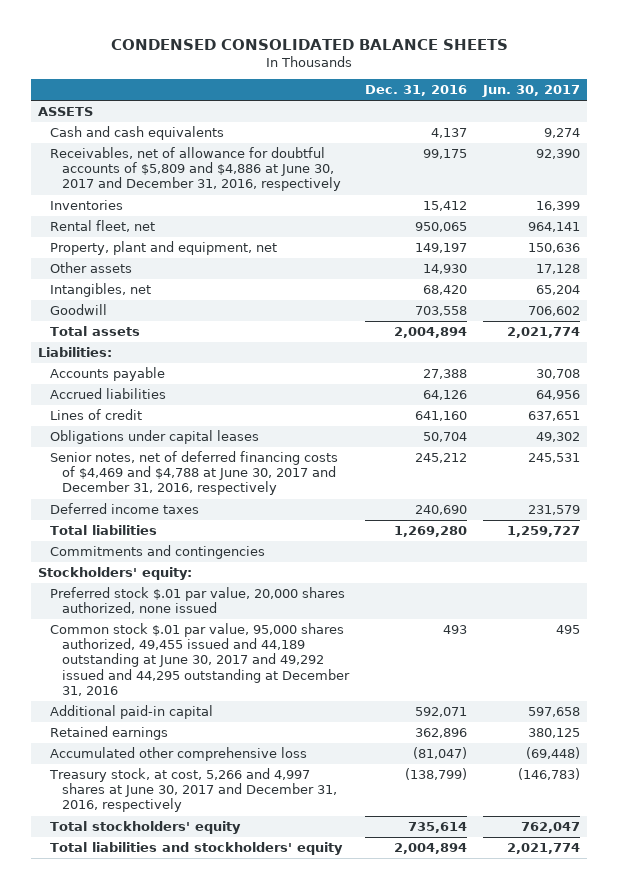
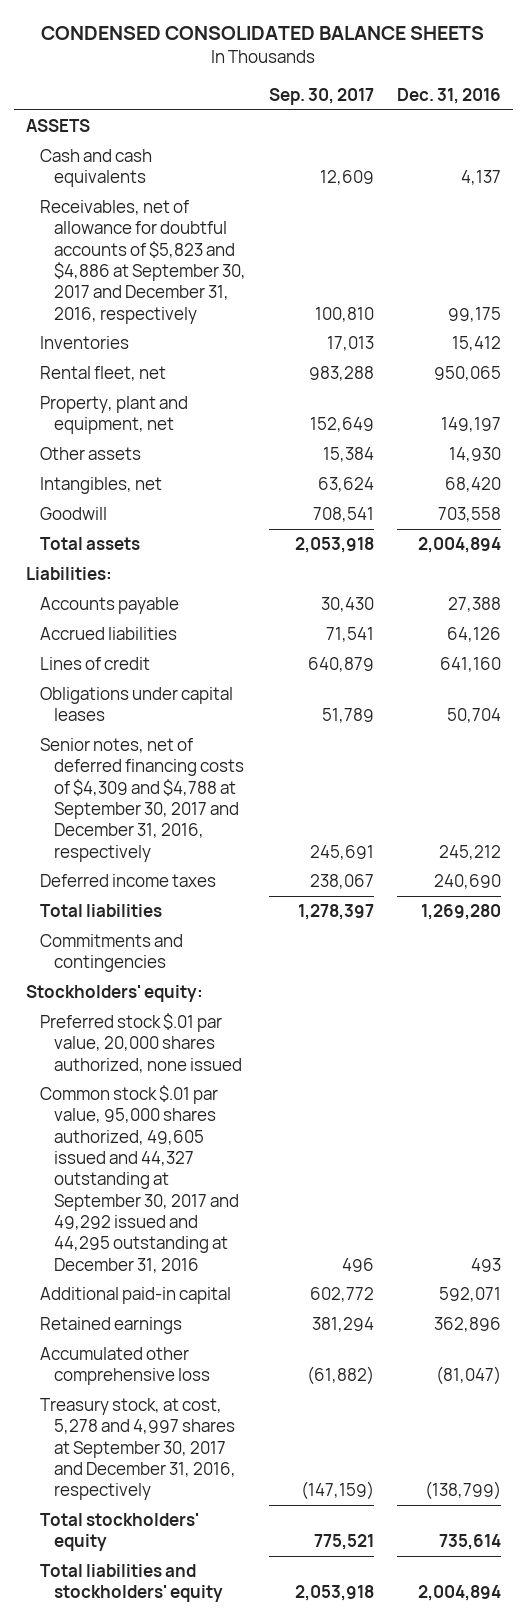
- | Dec. 31, 2016 | Jun. 30, 2017
+ | Sep. 30, 2017 | Dec. 31, 2016
- Receivables, net of allowance for doubtful accounts of $5,809 and $4,886 at June 30, 2017 and December 31, 2016, respectively | 99,175 | 92,390
+ Receivables, net of allowance for doubtful accounts of $5,823 and $4,886 at September 30, 2017 and December 31, 2016, respectively | 100,810 | 99,175
- Senior notes, net of deferred financing costs of $4,469 and $4,788 at June 30, 2017 and December 31, 2016, respectively | 245,212 | 245,531
+ Senior notes, net of deferred financing costs of $4,309 and $4,788 at September 30, 2017 and December 31, 2016, respectively | 245,691 | 245,212
- Common stock $.01 par value, 95,000 shares authorized, 49,455 issued and 44,189 outstanding at June 30, 2017 and 49,292 issued and 44,295 outstanding at December 31, 2016 | 493 | 495
+ Common stock $.01 par value, 95,000 shares authorized, 49,605 issued and 44,327 outstanding at September 30, 2017 and 49,292 issued and 44,295 outstanding at December 31, 2016 | 496 | 493
- Treasury stock, at cost, 5,266 and 4,997 shares at June 30, 2017 and December 31, 2016, respectively | (138,799) | (146,783)
+ Treasury stock, at cost, 5,278 and 4,997 shares at September 30, 2017 and December 31, 2016, respectively | (147,159) | (138,799)

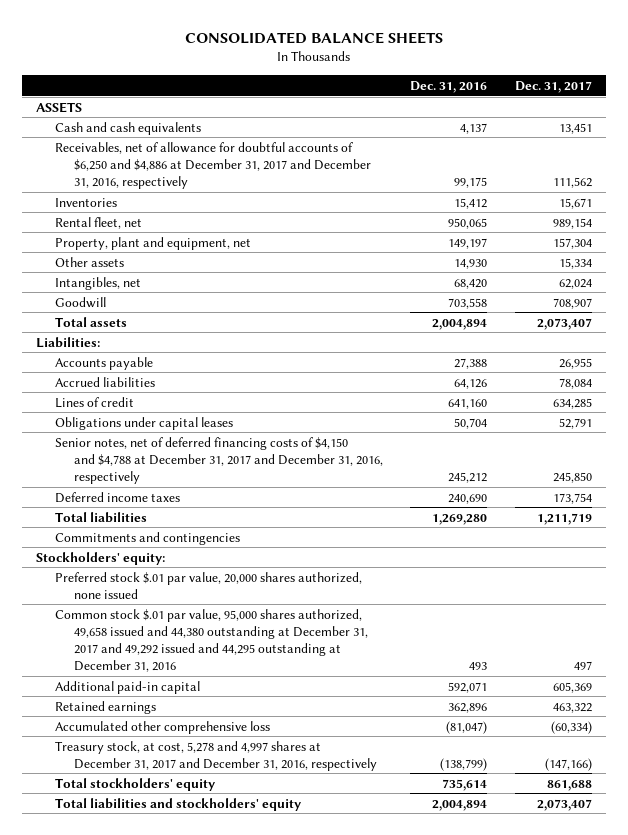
- CONDENSED CONSOLIDATED BALANCE SHEETS
+ CONSOLIDATED BALANCE SHEETS
- | Sep. 30, 2017 | Dec. 31, 2016
+ | Dec. 31, 2016 | Dec. 31, 2017
- Receivables, net of allowance for doubtful accounts of $5,823 and $4,886 at September 30, 2017 and December 31, 2016, respectively | 100,810 | 99,175
+ Receivables, net of allowance for doubtful accounts of $6,250 and $4,886 at December 31, 2017 and December 31, 2016, respectively | 99,175 | 111,562
- Senior notes, net of deferred financing costs of $4,309 and $4,788 at September 30, 2017 and December 31, 2016, respectively | 245,691 | 245,212
+ Senior notes, net of deferred financing costs of $4,150 and $4,788 at December 31, 2017 and December 31, 2016, respectively | 245,212 | 245,850
- Common stock $.01 par value, 95,000 shares authorized, 49,605 issued and 44,327 outstanding at September 30, 2017 and 49,292 issued and 44,295 outstanding at December 31, 2016 | 496 | 493
+ Common stock $.01 par value, 95,000 shares authorized, 49,658 issued and 44,380 outstanding at December 31, 2017 and 49,292 issued and 44,295 outstanding at December 31, 2016 | 493 | 497
- Treasury stock, at cost, 5,278 and 4,997 shares at September 30, 2017 and December 31, 2016, respectively | (147,159) | (138,799)
+ Treasury stock, at cost, 5,278 and 4,997 shares at December 31, 2017 and December 31, 2016, respectively | (138,799) | (147,166)

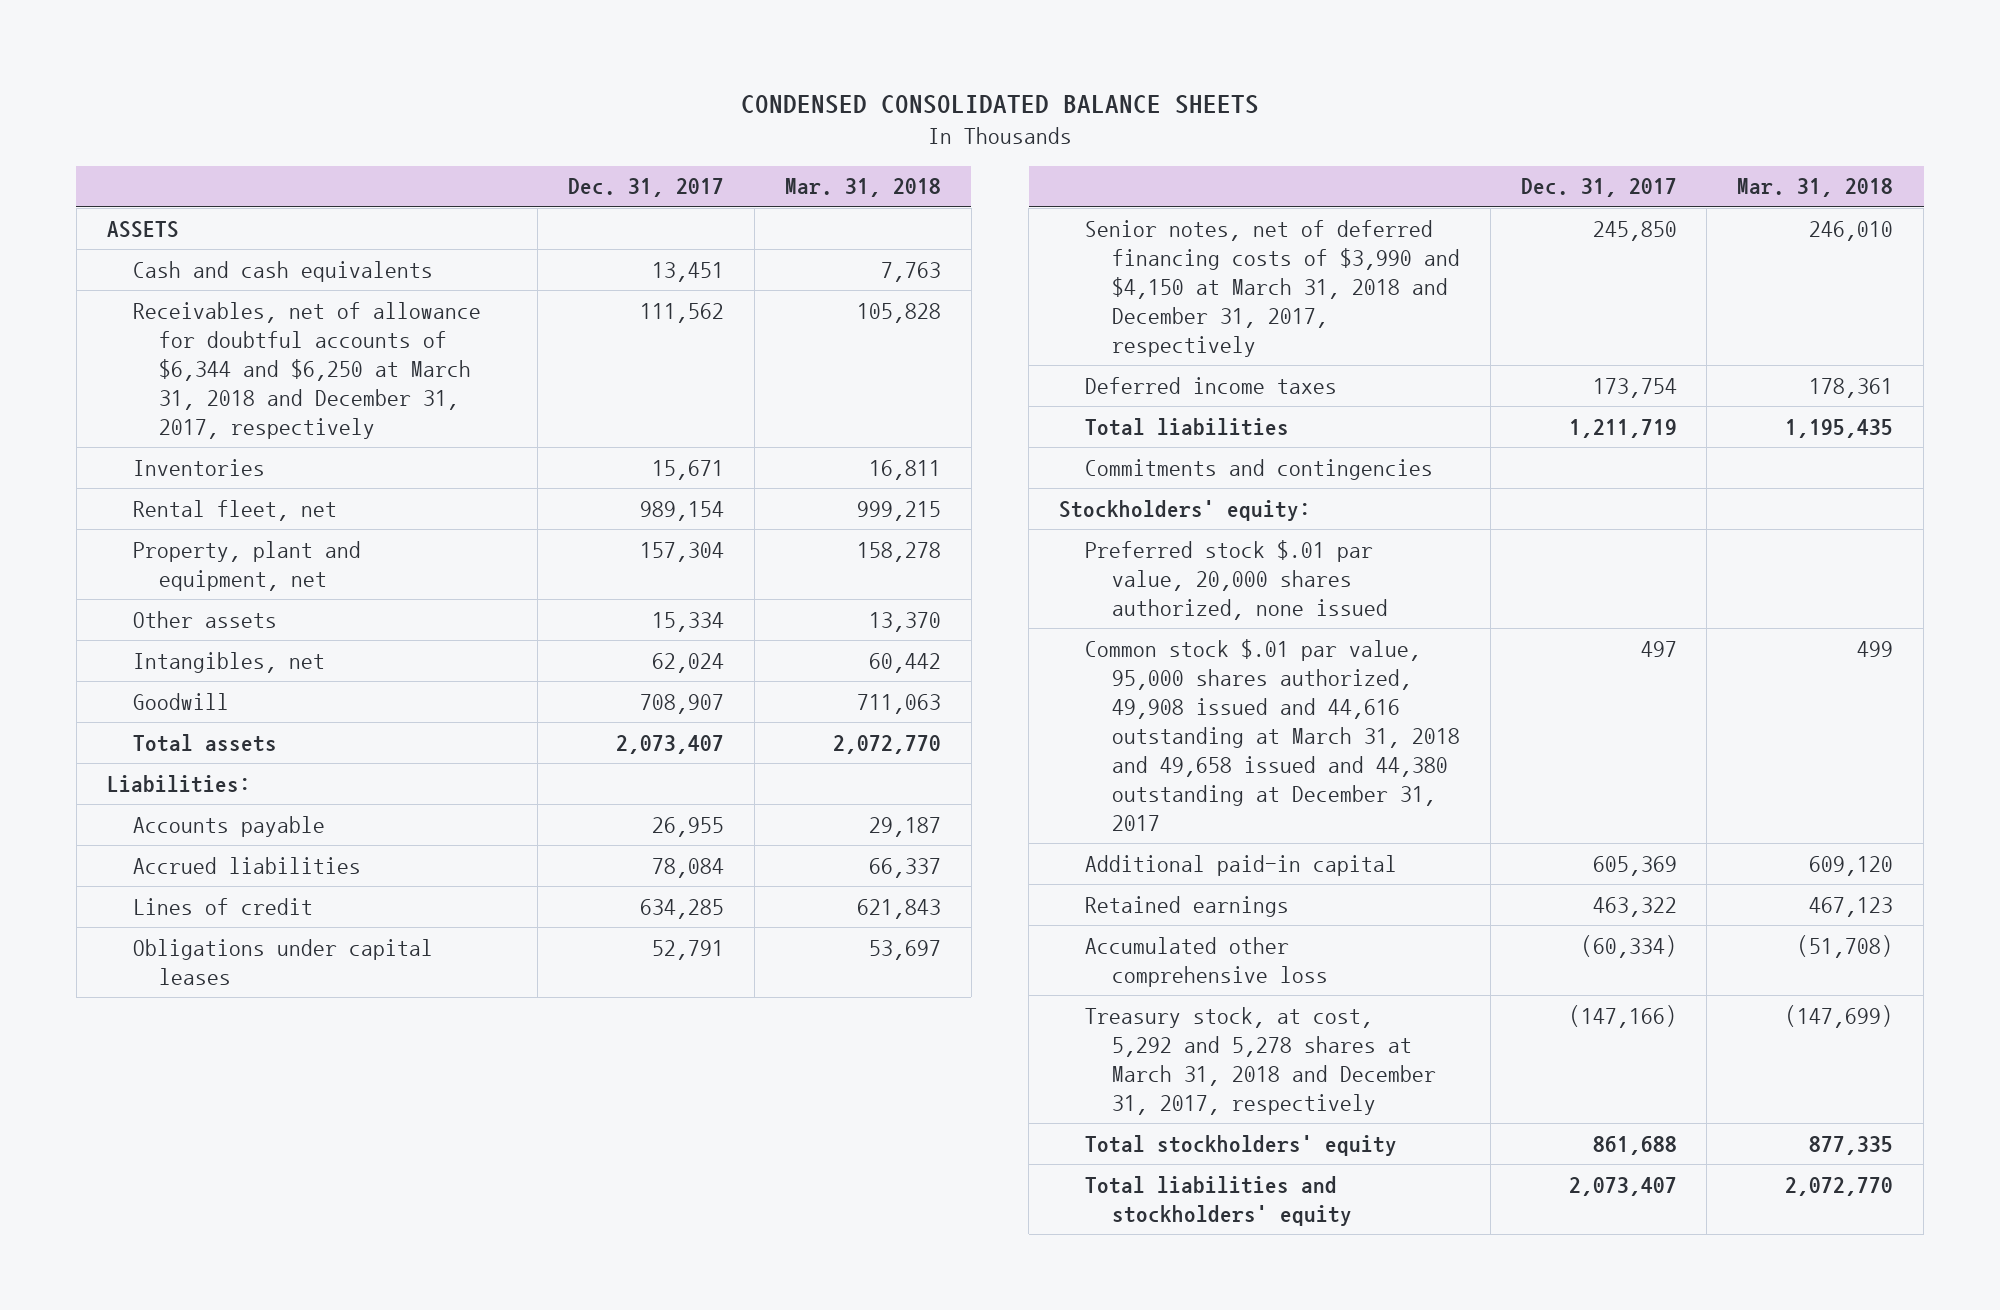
- CONSOLIDATED BALANCE SHEETS
+ CONDENSED CONSOLIDATED BALANCE SHEETS
- | Dec. 31, 2016 | Dec. 31, 2017
+ | Dec. 31, 2017 | Mar. 31, 2018
- Receivables, net of allowance for doubtful accounts of $6,250 and $4,886 at December 31, 2017 and December 31, 2016, respectively | 99,175 | 111,562
+ Receivables, net of allowance for doubtful accounts of $6,344 and $6,250 at March 31, 2018 and December 31, 2017, respectively | 111,562 | 105,828
- Senior notes, net of deferred financing costs of $4,150 and $4,788 at December 31, 2017 and December 31, 2016, respectively | 245,212 | 245,850
+ Senior notes, net of deferred financing costs of $3,990 and $4,150 at March 31, 2018 and December 31, 2017, respectively | 245,850 | 246,010
- Common stock $.01 par value, 95,000 shares authorized, 49,658 issued and 44,380 outstanding at December 31, 2017 and 49,292 issued and 44,295 outstanding at December 31, 2016 | 493 | 497
+ Common stock $.01 par value, 95,000 shares authorized, 49,908 issued and 44,616 outstanding at March 31, 2018 and 49,658 issued and 44,380 outstanding at December 31, 2017 | 497 | 499
- Treasury stock, at cost, 5,278 and 4,997 shares at December 31, 2017 and December 31, 2016, respectively | (138,799) | (147,166)
+ Treasury stock, at cost, 5,292 and 5,278 shares at March 31, 2018 and December 31, 2017, respectively | (147,166) | (147,699)

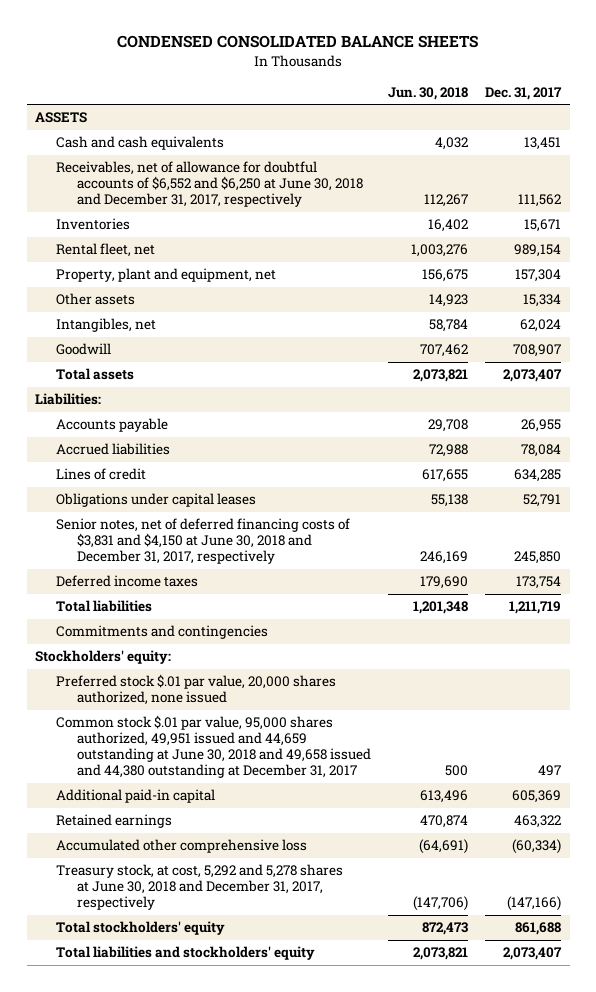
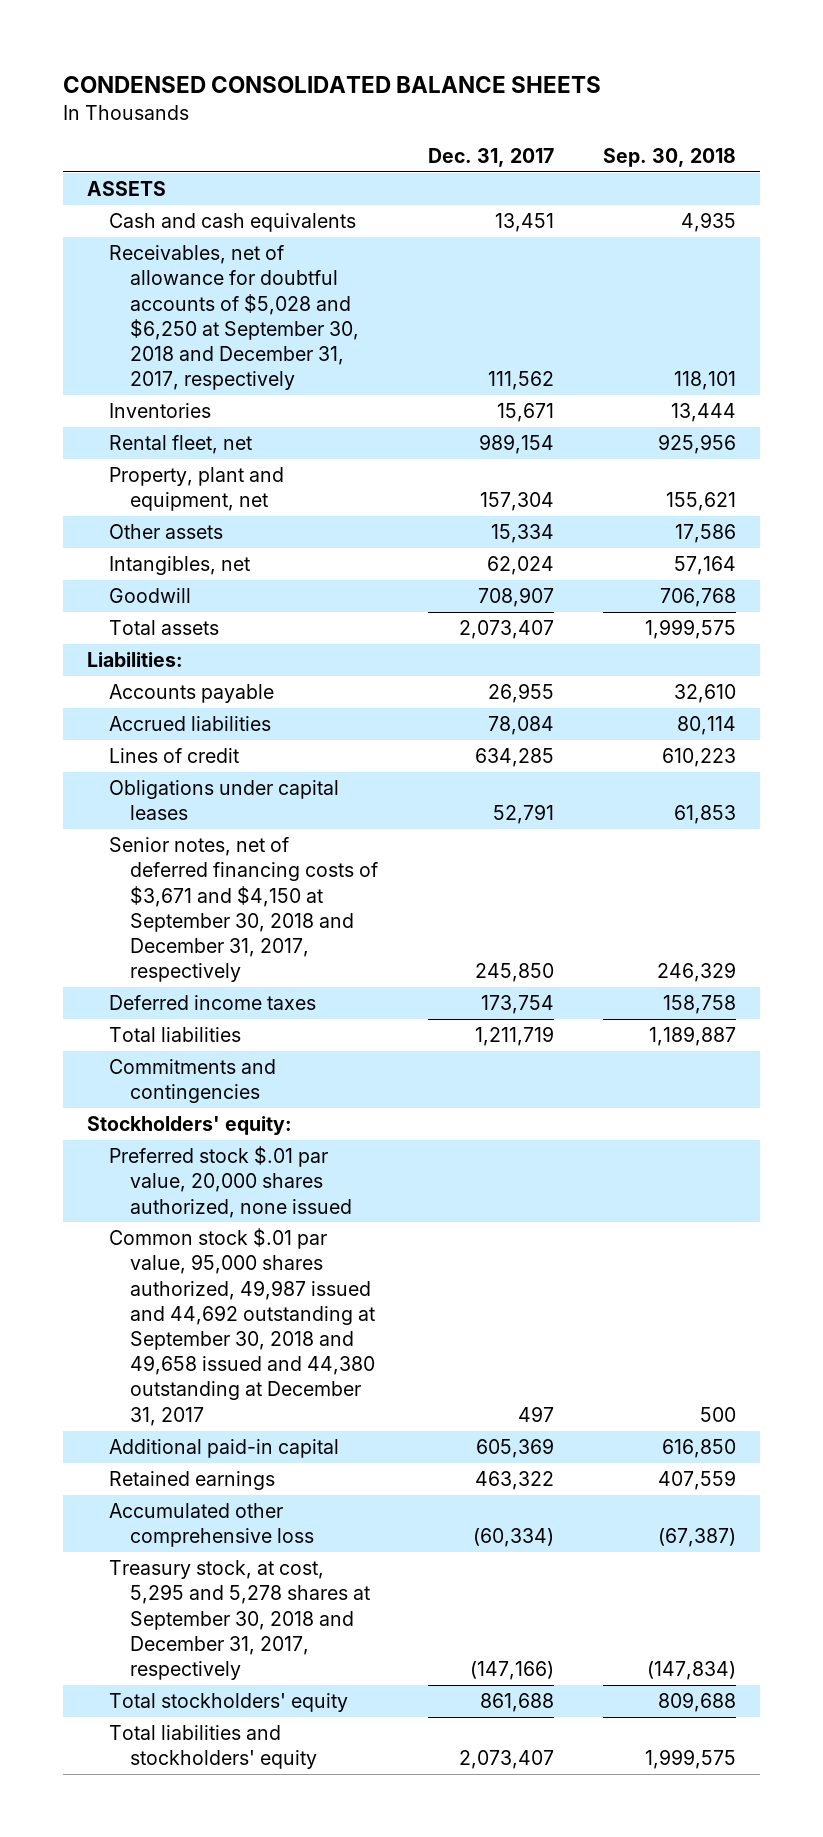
- | Jun. 30, 2018 | Dec. 31, 2017
+ | Dec. 31, 2017 | Sep. 30, 2018
- Receivables, net of allowance for doubtful accounts of $6,552 and $6,250 at June 30, 2018 and December 31, 2017, respectively | 112,267 | 111,562
+ Receivables, net of allowance for doubtful accounts of $5,028 and $6,250 at September 30, 2018 and December 31, 2017, respectively | 111,562 | 118,101
- Senior notes, net of deferred financing costs of $3,831 and $4,150 at June 30, 2018 and December 31, 2017, respectively | 246,169 | 245,850
+ Senior notes, net of deferred financing costs of $3,671 and $4,150 at September 30, 2018 and December 31, 2017, respectively | 245,850 | 246,329
- Common stock $.01 par value, 95,000 shares authorized, 49,951 issued and 44,659 outstanding at June 30, 2018 and 49,658 issued and 44,380 outstanding at December 31, 2017 | 500 | 497
+ Common stock $.01 par value, 95,000 shares authorized, 49,987 issued and 44,692 outstanding at September 30, 2018 and 49,658 issued and 44,380 outstanding at December 31, 2017 | 497 | 500
- Treasury stock, at cost, 5,292 and 5,278 shares at June 30, 2018 and December 31, 2017, respectively | (147,706) | (147,166)
+ Treasury stock, at cost, 5,295 and 5,278 shares at September 30, 2018 and December 31, 2017, respectively | (147,166) | (147,834)

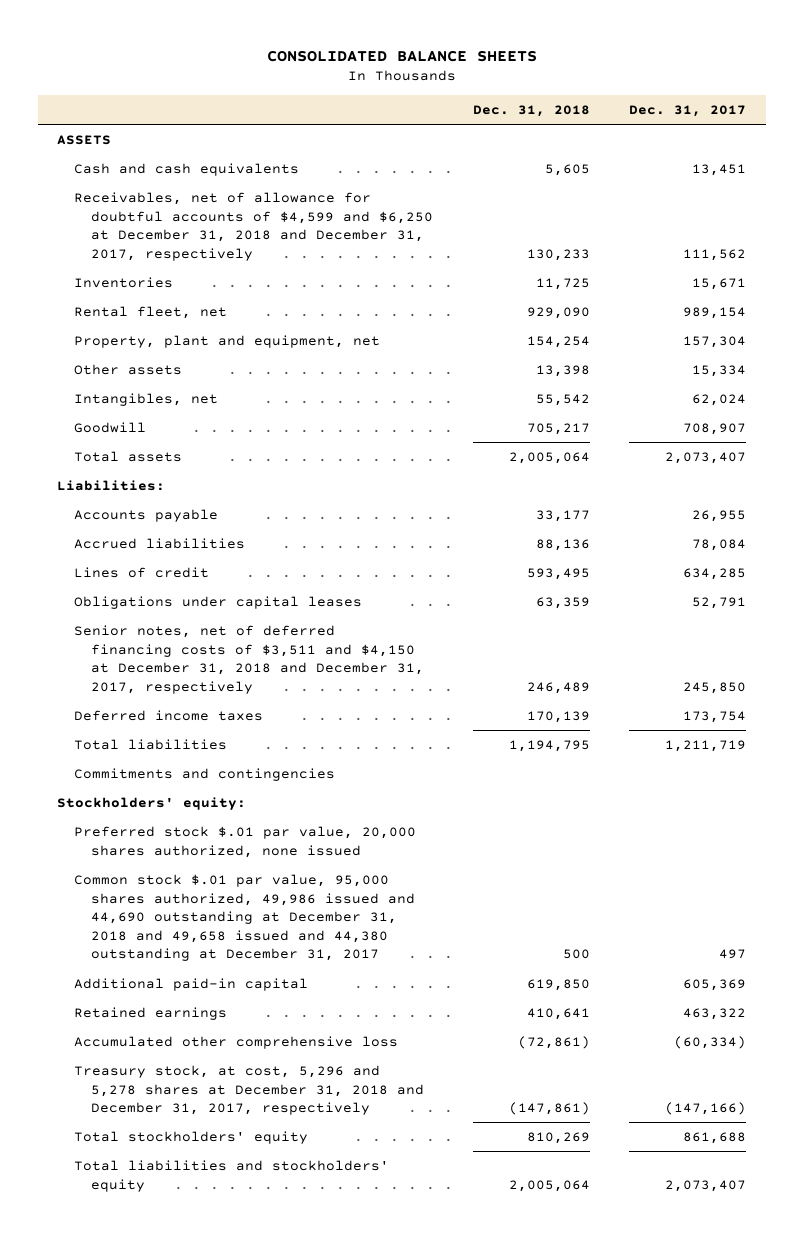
- CONDENSED CONSOLIDATED BALANCE SHEETS
+ CONSOLIDATED BALANCE SHEETS
- | Dec. 31, 2017 | Sep. 30, 2018
+ | Dec. 31, 2018 | Dec. 31, 2017
- Receivables, net of allowance for doubtful accounts of $5,028 and $6,250 at September 30, 2018 and December 31, 2017, respectively | 111,562 | 118,101
+ Receivables, net of allowance for doubtful accounts of $4,599 and $6,250 at December 31, 2018 and December 31, 2017, respectively | 130,233 | 111,562
- Senior notes, net of deferred financing costs of $3,671 and $4,150 at September 30, 2018 and December 31, 2017, respectively | 245,850 | 246,329
+ Senior notes, net of deferred financing costs of $3,511 and $4,150 at December 31, 2018 and December 31, 2017, respectively | 246,489 | 245,850
- Common stock $.01 par value, 95,000 shares authorized, 49,987 issued and 44,692 outstanding at September 30, 2018 and 49,658 issued and 44,380 outstanding at December 31, 2017 | 497 | 500
+ Common stock $.01 par value, 95,000 shares authorized, 49,986 issued and 44,690 outstanding at December 31, 2018 and 49,658 issued and 44,380 outstanding at December 31, 2017 | 500 | 497
- Treasury stock, at cost, 5,295 and 5,278 shares at September 30, 2018 and December 31, 2017, respectively | (147,166) | (147,834)
+ Treasury stock, at cost, 5,296 and 5,278 shares at December 31, 2018 and December 31, 2017, respectively | (147,861) | (147,166)

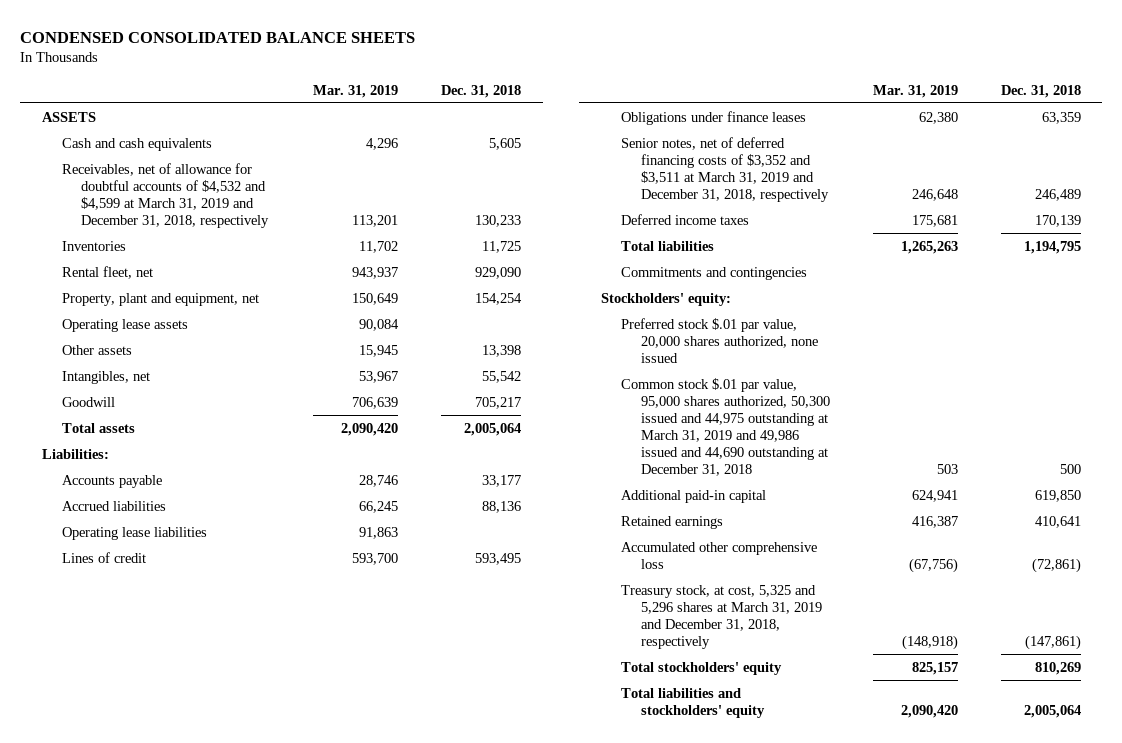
- CONSOLIDATED BALANCE SHEETS
+ CONDENSED CONSOLIDATED BALANCE SHEETS
- | Dec. 31, 2018 | Dec. 31, 2017
+ | Mar. 31, 2019 | Dec. 31, 2018
- Receivables, net of allowance for doubtful accounts of $4,599 and $6,250 at December 31, 2018 and December 31, 2017, respectively | 130,233 | 111,562
+ Receivables, net of allowance for doubtful accounts of $4,532 and $4,599 at March 31, 2019 and December 31, 2018, respectively | 113,201 | 130,233
+ Operating lease assets | 90,084 |
+ Operating lease liabilities | 91,863 |
- Obligations under capital leases | 63,359 | 52,791
- Senior notes, net of deferred financing costs of $3,511 and $4,150 at December 31, 2018 and December 31, 2017, respectively | 246,489 | 245,850
+ Obligations under finance leases | 62,380 | 63,359
+ Senior notes, net of deferred financing costs of $3,352 and $3,511 at March 31, 2019 and December 31, 2018, respectively | 246,648 | 246,489
- Common stock $.01 par value, 95,000 shares authorized, 49,986 issued and 44,690 outstanding at December 31, 2018 and 49,658 issued and 44,380 outstanding at December 31, 2017 | 500 | 497
+ Common stock $.01 par value, 95,000 shares authorized, 50,300 issued and 44,975 outstanding at March 31, 2019 and 49,986 issued and 44,690 outstanding at December 31, 2018 | 503 | 500
- Treasury stock, at cost, 5,296 and 5,278 shares at December 31, 2018 and December 31, 2017, respectively | (147,861) | (147,166)
+ Treasury stock, at cost, 5,325 and 5,296 shares at March 31, 2019 and December 31, 2018, respectively | (148,918) | (147,861)

